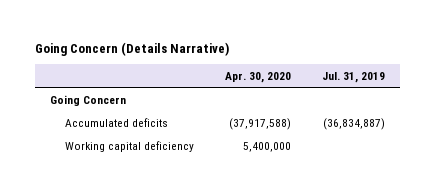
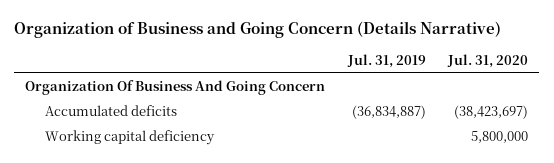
- Going Concern (Details Narrative)
+ Organization of Business and Going Concern (Details Narrative)
- | Apr. 30, 2020 | Jul. 31, 2019
+ | Jul. 31, 2019 | Jul. 31, 2020
- Going Concern
+ Organization Of Business And Going Concern

